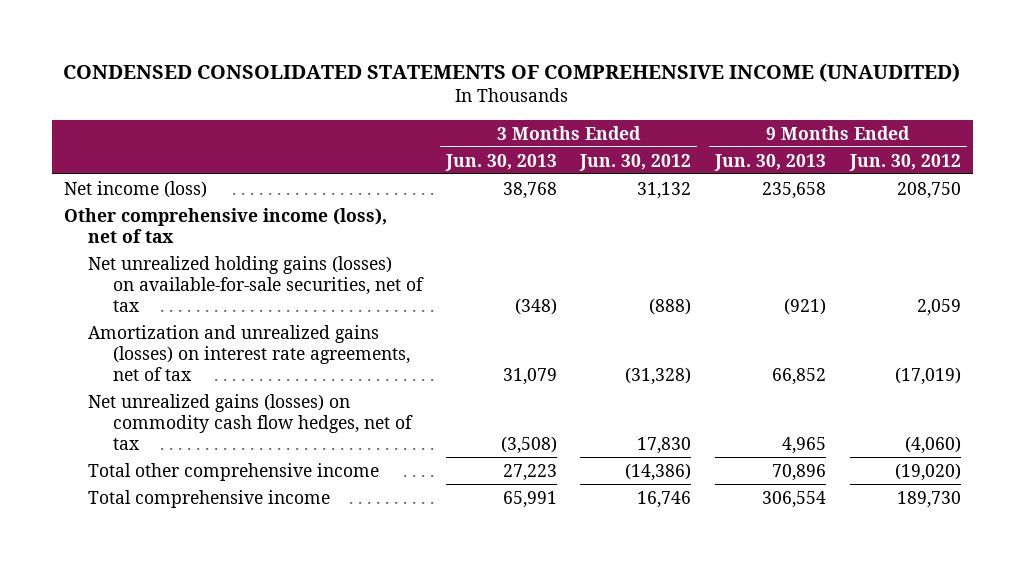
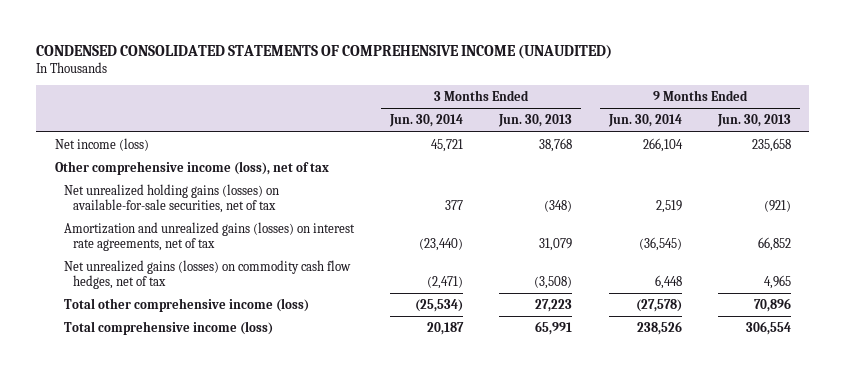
- | 3 Months Ended Jun. 30, 2013 | 3 Months Ended Jun. 30, 2012 | 9 Months Ended Jun. 30, 2013 | 9 Months Ended Jun. 30, 2012
+ | 3 Months Ended Jun. 30, 2014 | 3 Months Ended Jun. 30, 2013 | 9 Months Ended Jun. 30, 2014 | 9 Months Ended Jun. 30, 2013
- Total other comprehensive income | 27,223 | (14,386) | 70,896 | (19,020)
- Total comprehensive income | 65,991 | 16,746 | 306,554 | 189,730
+ Total other comprehensive income (loss) | (25,534) | 27,223 | (27,578) | 70,896
+ Total comprehensive income (loss) | 20,187 | 65,991 | 238,526 | 306,554

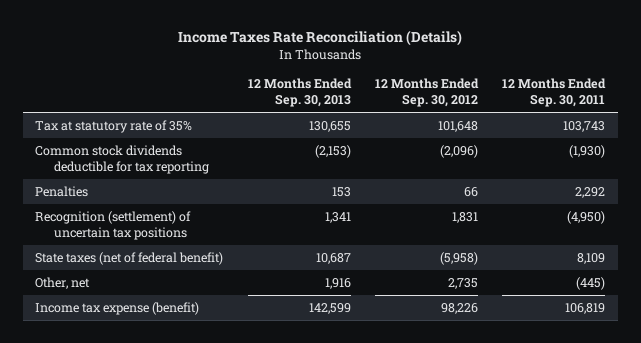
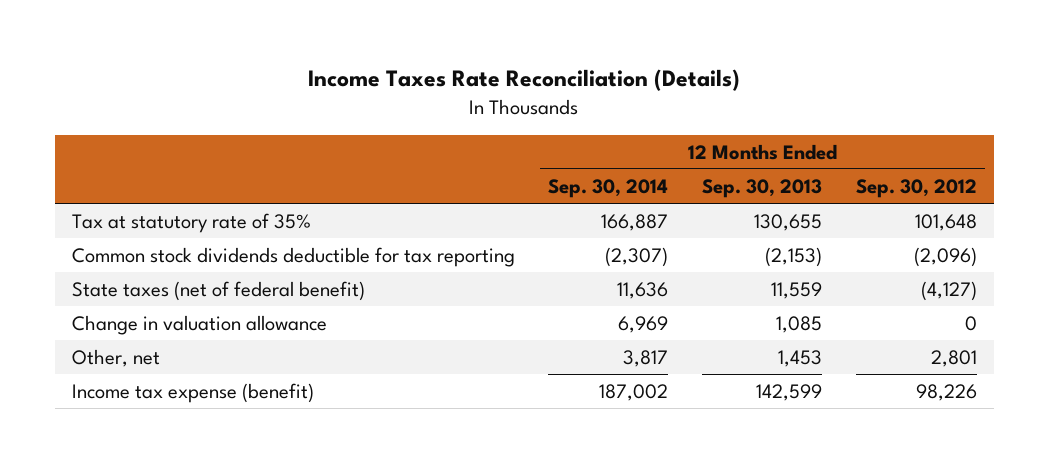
- | 12 Months Ended Sep. 30, 2013 | 12 Months Ended Sep. 30, 2012 | 12 Months Ended Sep. 30, 2011
+ | 12 Months Ended Sep. 30, 2014 | 12 Months Ended Sep. 30, 2013 | 12 Months Ended Sep. 30, 2012
- Penalties | 153 | 66 | 2,292
- Recognition (settlement) of uncertain tax positions | 1,341 | 1,831 | (4,950)
- State taxes (net of federal benefit) | 10,687 | (5,958) | 8,109
- Other, net | 1,916 | 2,735 | (445)
+ State taxes (net of federal benefit) | 11,636 | 11,559 | (4,127)
+ Change in valuation allowance | 6,969 | 1,085 | 0
+ Other, net | 3,817 | 1,453 | 2,801

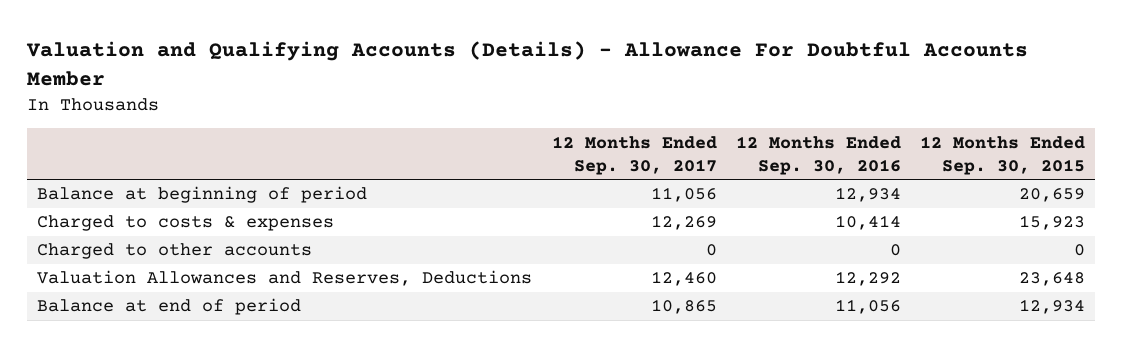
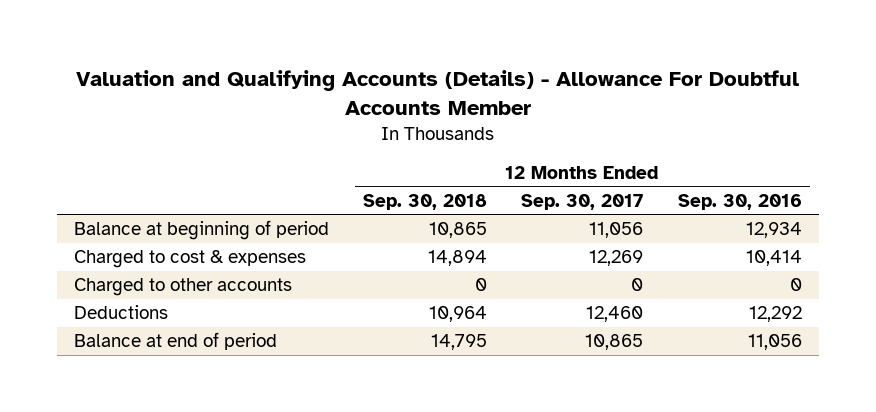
- | 12 Months Ended Sep. 30, 2017 | 12 Months Ended Sep. 30, 2016 | 12 Months Ended Sep. 30, 2015
+ | 12 Months Ended Sep. 30, 2018 | 12 Months Ended Sep. 30, 2017 | 12 Months Ended Sep. 30, 2016
- Charged to costs & expenses | 12,269 | 10,414 | 15,923
+ Charged to cost & expenses | 14,894 | 12,269 | 10,414
- Valuation Allowances and Reserves, Deductions | 12,460 | 12,292 | 23,648
+ Deductions | 10,964 | 12,460 | 12,292

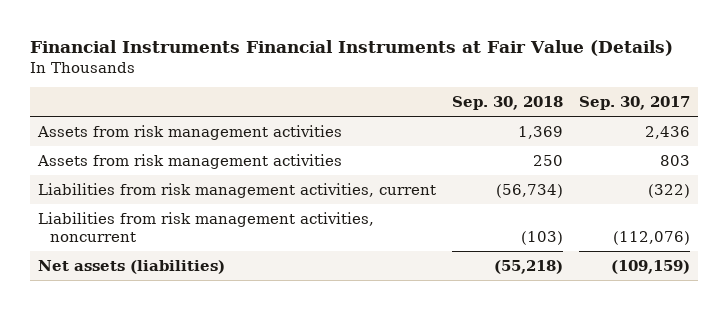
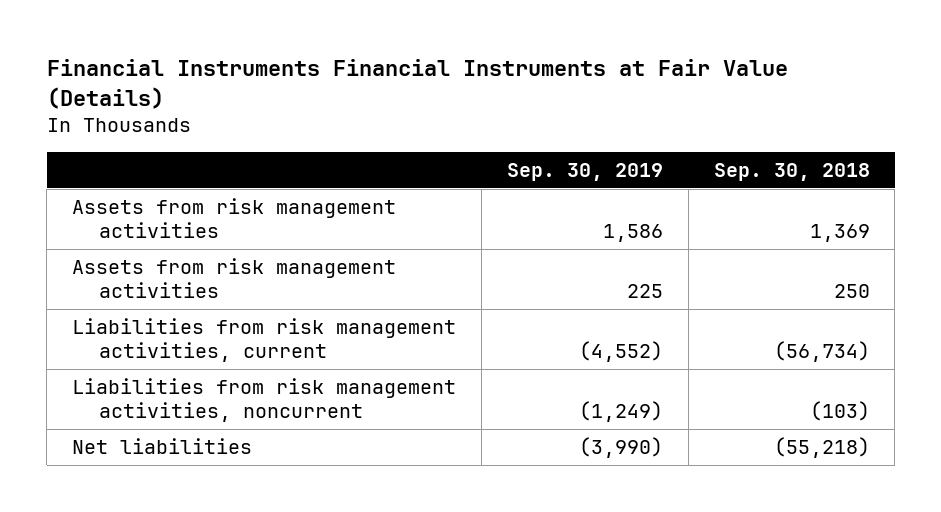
- | Sep. 30, 2018 | Sep. 30, 2017
+ | Sep. 30, 2019 | Sep. 30, 2018
- Net assets (liabilities) | (55,218) | (109,159)
+ Net liabilities | (3,990) | (55,218)

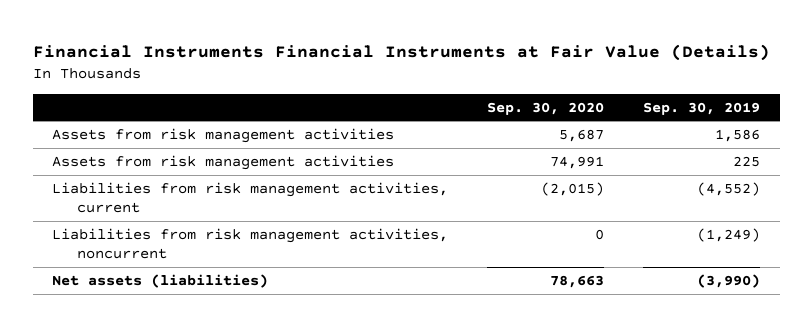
- | Sep. 30, 2019 | Sep. 30, 2018
+ | Sep. 30, 2020 | Sep. 30, 2019
- Net liabilities | (3,990) | (55,218)
+ Net assets (liabilities) | 78,663 | (3,990)

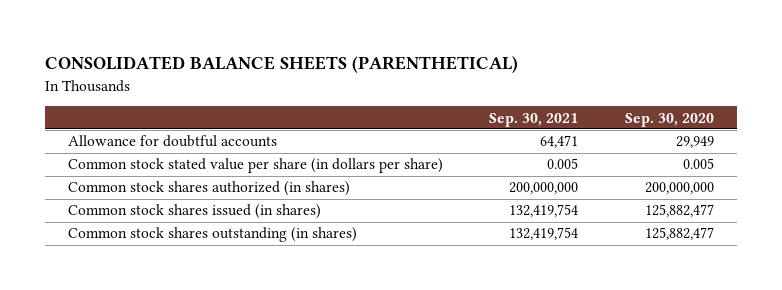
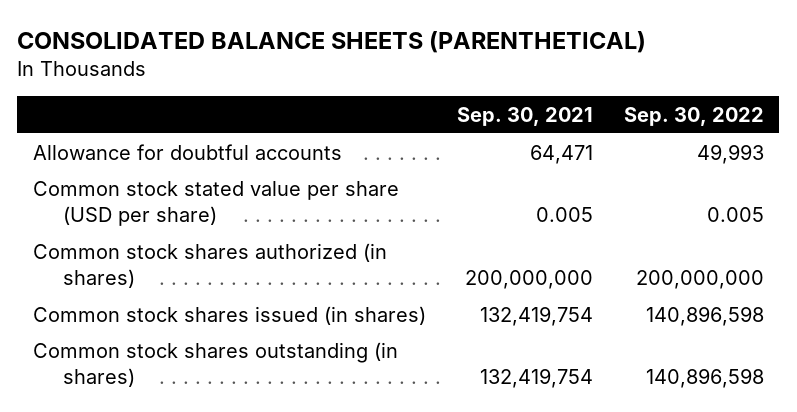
- | Sep. 30, 2021 | Sep. 30, 2020
+ | Sep. 30, 2021 | Sep. 30, 2022
- Common stock stated value per share (in dollars per share) | 0.005 | 0.005
+ Common stock stated value per share (USD per share) | 0.005 | 0.005

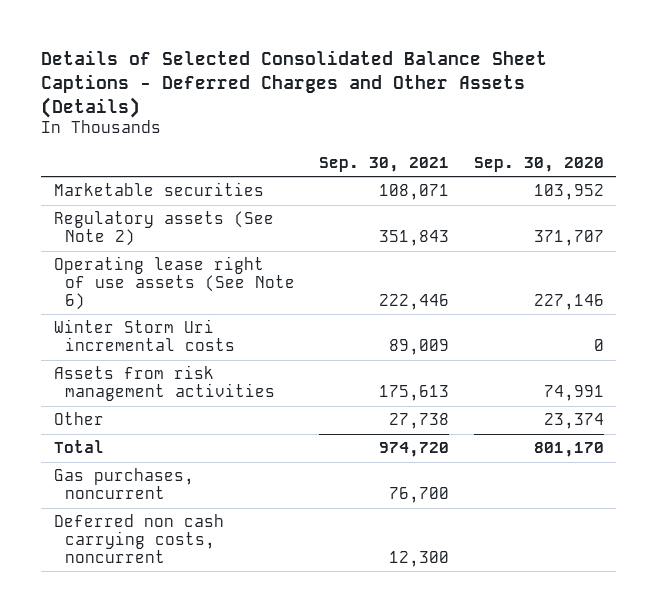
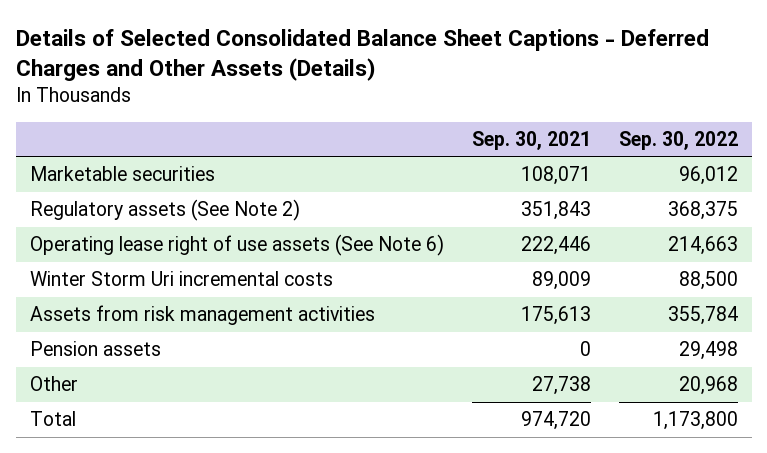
- | Sep. 30, 2021 | Sep. 30, 2020
+ | Sep. 30, 2021 | Sep. 30, 2022
+ Pension assets | 0 | 29,498
- Gas purchases, noncurrent | 76,700 |
- Deferred non cash carrying costs, noncurrent | 12,300 |

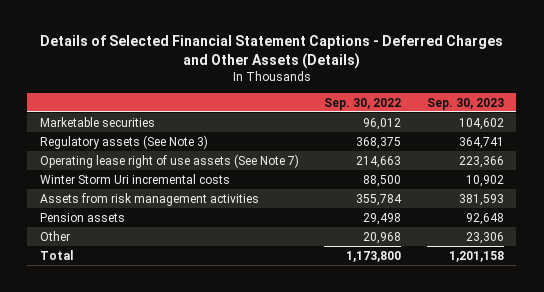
- Details of Selected Consolidated Balance Sheet Captions - Deferred Charges and Other Assets (Details)
+ Details of Selected Financial Statement Captions - Deferred Charges and Other Assets (Details)
- | Sep. 30, 2021 | Sep. 30, 2022
+ | Sep. 30, 2022 | Sep. 30, 2023
- Regulatory assets (See Note 2) | 351,843 | 368,375
- Operating lease right of use assets (See Note 6) | 222,446 | 214,663
+ Regulatory assets (See Note 3) | 368,375 | 364,741
+ Operating lease right of use assets (See Note 7) | 214,663 | 223,366

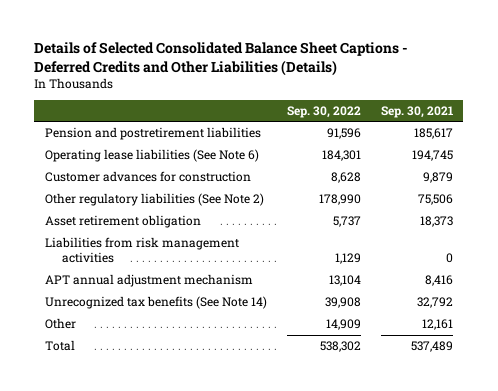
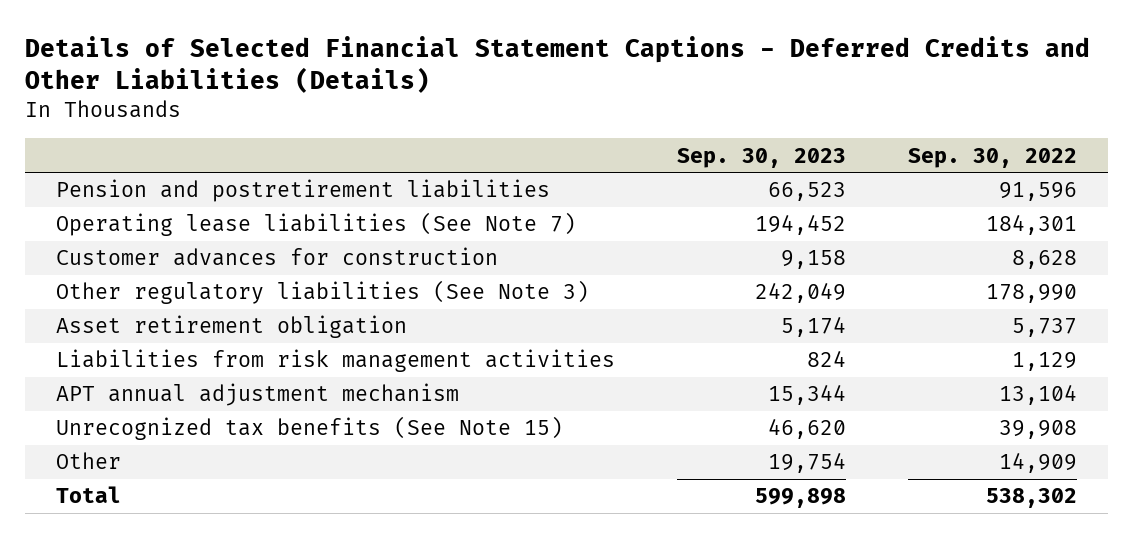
- Details of Selected Consolidated Balance Sheet Captions - Deferred Credits and Other Liabilities (Details)
+ Details of Selected Financial Statement Captions - Deferred Credits and Other Liabilities (Details)
- | Sep. 30, 2022 | Sep. 30, 2021
+ | Sep. 30, 2023 | Sep. 30, 2022
- Operating lease liabilities (See Note 6) | 184,301 | 194,745
+ Operating lease liabilities (See Note 7) | 194,452 | 184,301
- Other regulatory liabilities (See Note 2) | 178,990 | 75,506
+ Other regulatory liabilities (See Note 3) | 242,049 | 178,990
- Unrecognized tax benefits (See Note 14) | 39,908 | 32,792
+ Unrecognized tax benefits (See Note 15) | 46,620 | 39,908

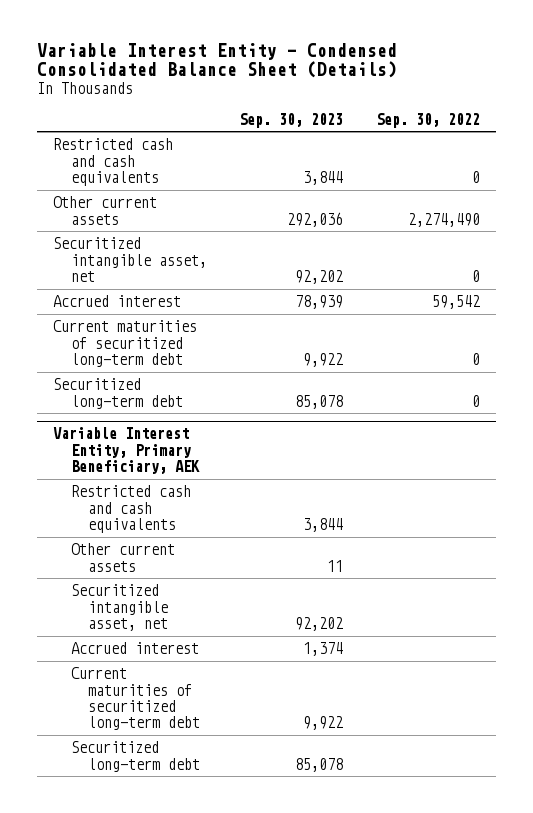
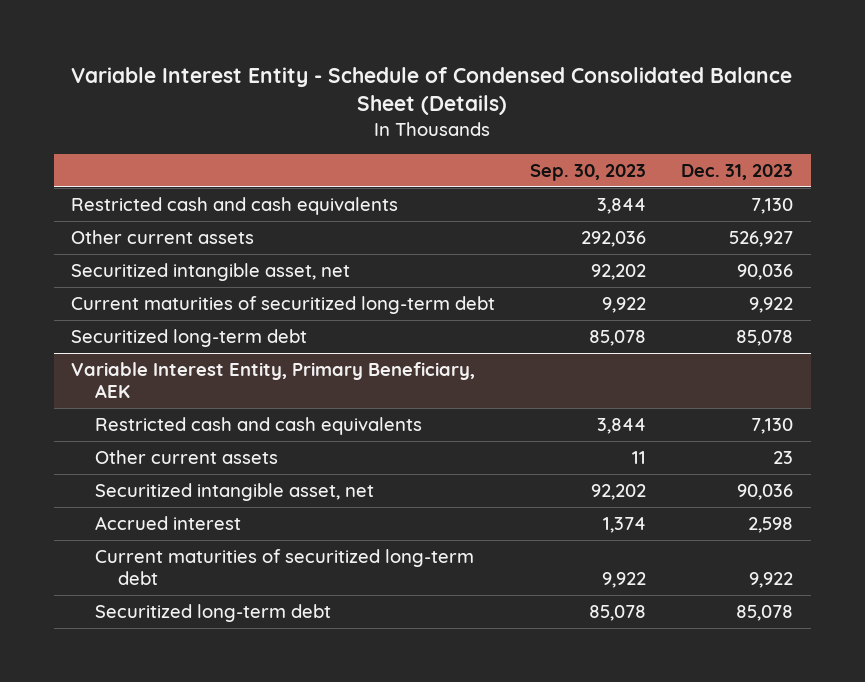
- Variable Interest Entity - Condensed Consolidated Balance Sheet (Details)
+ Variable Interest Entity - Schedule of Condensed Consolidated Balance Sheet (Details)
- | Sep. 30, 2023 | Sep. 30, 2022
+ | Sep. 30, 2023 | Dec. 31, 2023
- Accrued interest | 78,939 | 59,542

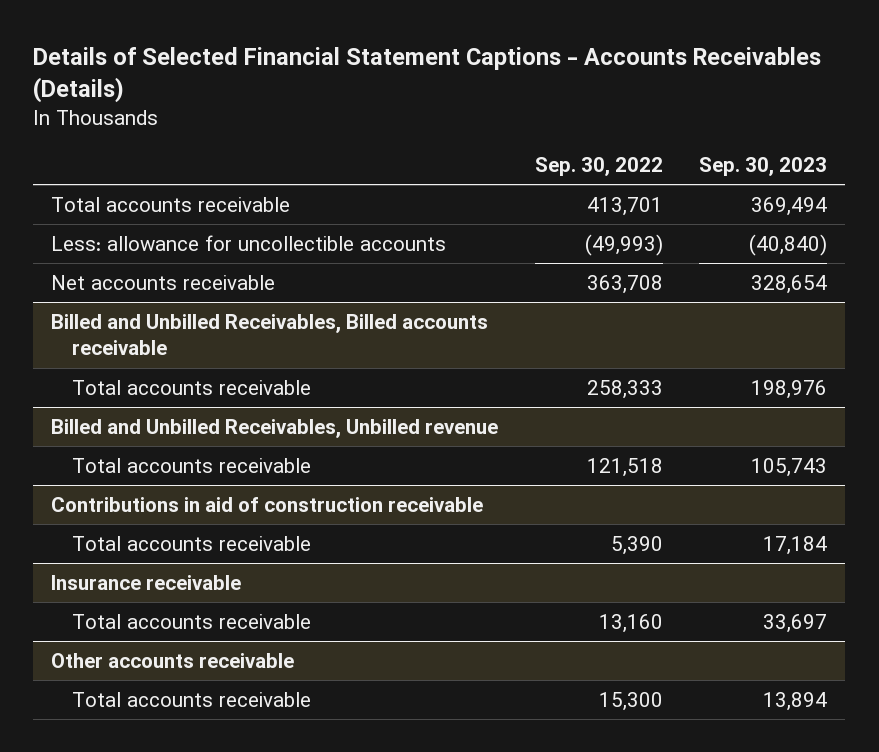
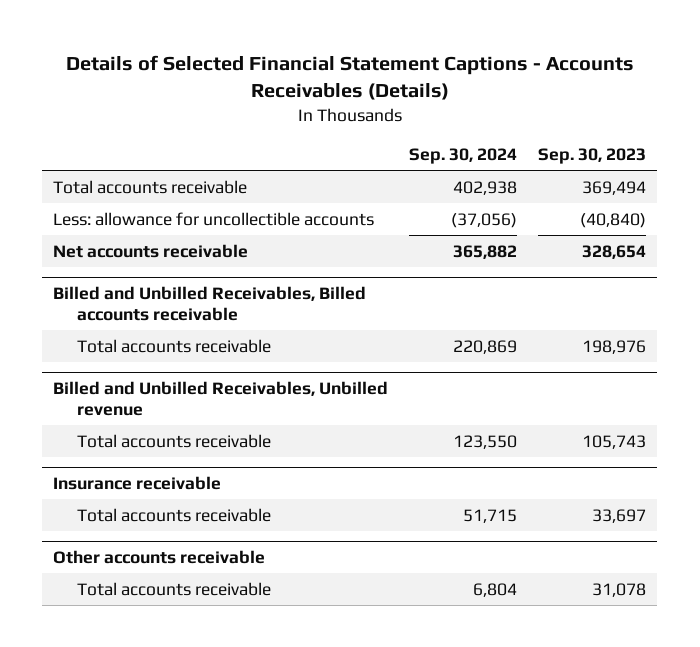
- | Sep. 30, 2022 | Sep. 30, 2023
+ | Sep. 30, 2024 | Sep. 30, 2023
- Contributions in aid of construction receivable
- Total accounts receivable | 5,390 | 17,184
@ Other accounts receivable
- Total accounts receivable | 15,300 | 13,894
+ Total accounts receivable | 6,804 | 31,078

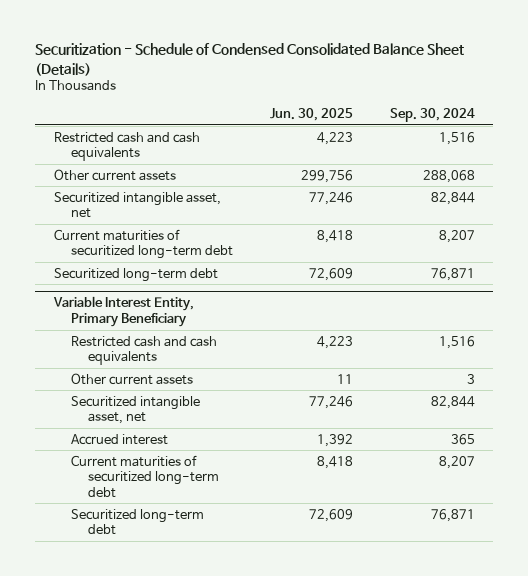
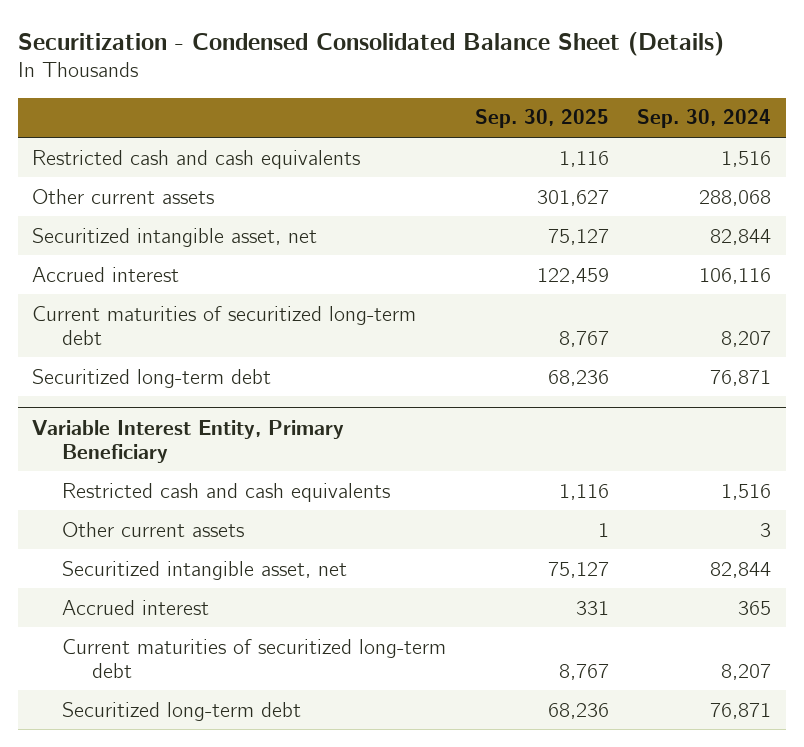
- Securitization - Schedule of Condensed Consolidated Balance Sheet (Details)
+ Securitization - Condensed Consolidated Balance Sheet (Details)
- | Jun. 30, 2025 | Sep. 30, 2024
+ | Sep. 30, 2025 | Sep. 30, 2024
+ Accrued interest | 122,459 | 106,116

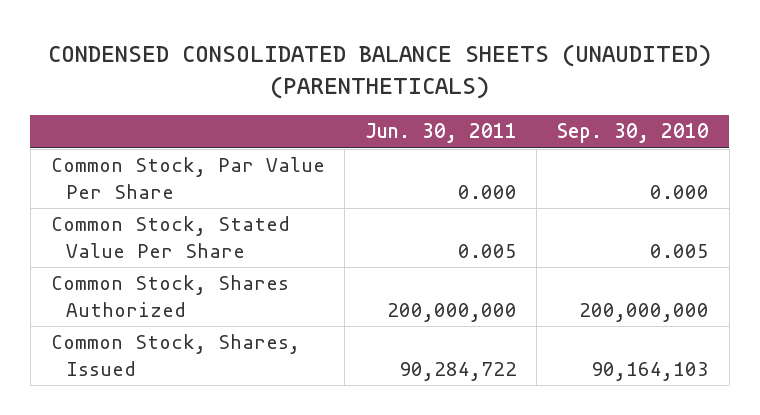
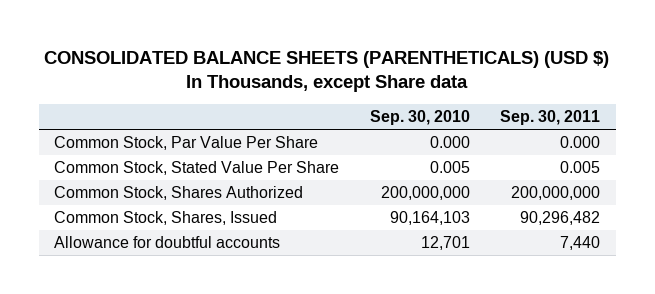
- CONDENSED CONSOLIDATED BALANCE SHEETS (UNAUDITED) (PARENTHETICALS)
+ CONSOLIDATED BALANCE SHEETS (PARENTHETICALS) (USD $) In Thousands, except Share data
- | Jun. 30, 2011 | Sep. 30, 2010
+ | Sep. 30, 2010 | Sep. 30, 2011
+ Allowance for doubtful accounts | 12,701 | 7,440

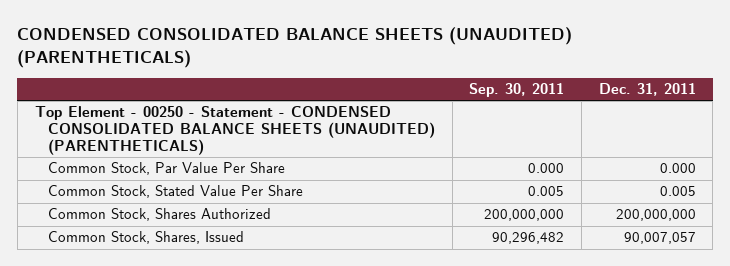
- CONSOLIDATED BALANCE SHEETS (PARENTHETICALS) (USD $) In Thousands, except Share data
+ CONDENSED CONSOLIDATED BALANCE SHEETS (UNAUDITED) (PARENTHETICALS)
- | Sep. 30, 2010 | Sep. 30, 2011
+ | Sep. 30, 2011 | Dec. 31, 2011
+ Top Element - 00250 - Statement - CONDENSED CONSOLIDATED BALANCE SHEETS (UNAUDITED) (PARENTHETICALS)
- Allowance for doubtful accounts | 12,701 | 7,440

